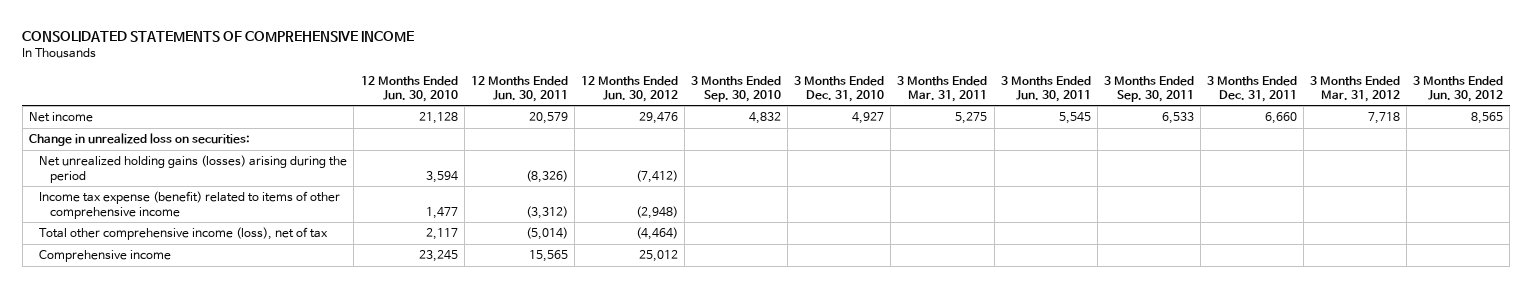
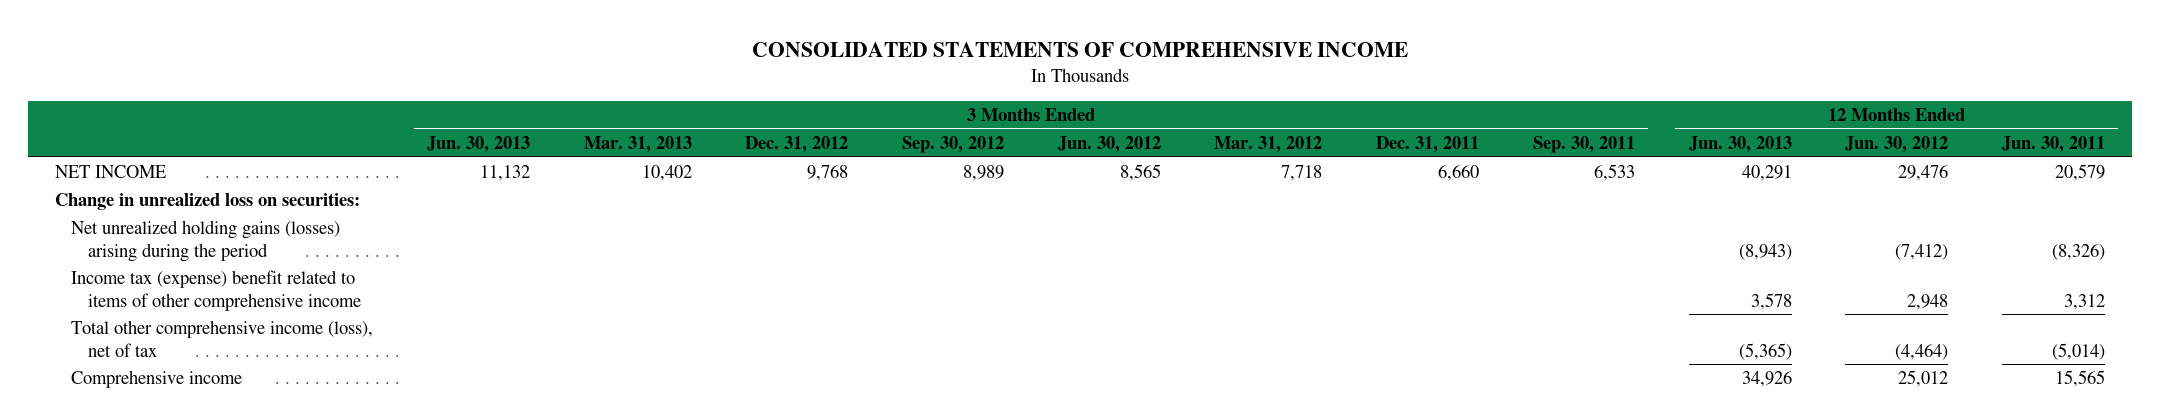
- | 12 Months Ended Jun. 30, 2010 | 12 Months Ended Jun. 30, 2011 | 12 Months Ended Jun. 30, 2012 | 3 Months Ended Sep. 30, 2010 | 3 Months Ended Dec. 31, 2010 | 3 Months Ended Mar. 31, 2011 | 3 Months Ended Jun. 30, 2011 | 3 Months Ended Sep. 30, 2011 | 3 Months Ended Dec. 31, 2011 | 3 Months Ended Mar. 31, 2012 | 3 Months Ended Jun. 30, 2012
+ | 3 Months Ended Jun. 30, 2013 | 3 Months Ended Mar. 31, 2013 | 3 Months Ended Dec. 31, 2012 | 3 Months Ended Sep. 30, 2012 | 3 Months Ended Jun. 30, 2012 | 3 Months Ended Mar. 31, 2012 | 3 Months Ended Dec. 31, 2011 | 3 Months Ended Sep. 30, 2011 | 12 Months Ended Jun. 30, 2013 | 12 Months Ended Jun. 30, 2012 | 12 Months Ended Jun. 30, 2011
- Net income | 21,128 | 20,579 | 29,476 | 4,832 | 4,927 | 5,275 | 5,545 | 6,533 | 6,660 | 7,718 | 8,565
+ NET INCOME | 11,132 | 10,402 | 9,768 | 8,989 | 8,565 | 7,718 | 6,660 | 6,533 | 40,291 | 29,476 | 20,579
- Income tax expense (benefit) related to items of other comprehensive income | 1,477 | (3,312) | (2,948) | | | | | | | |
+ Income tax (expense) benefit related to items of other comprehensive income | | | | | | | | | 3,578 | 2,948 | 3,312

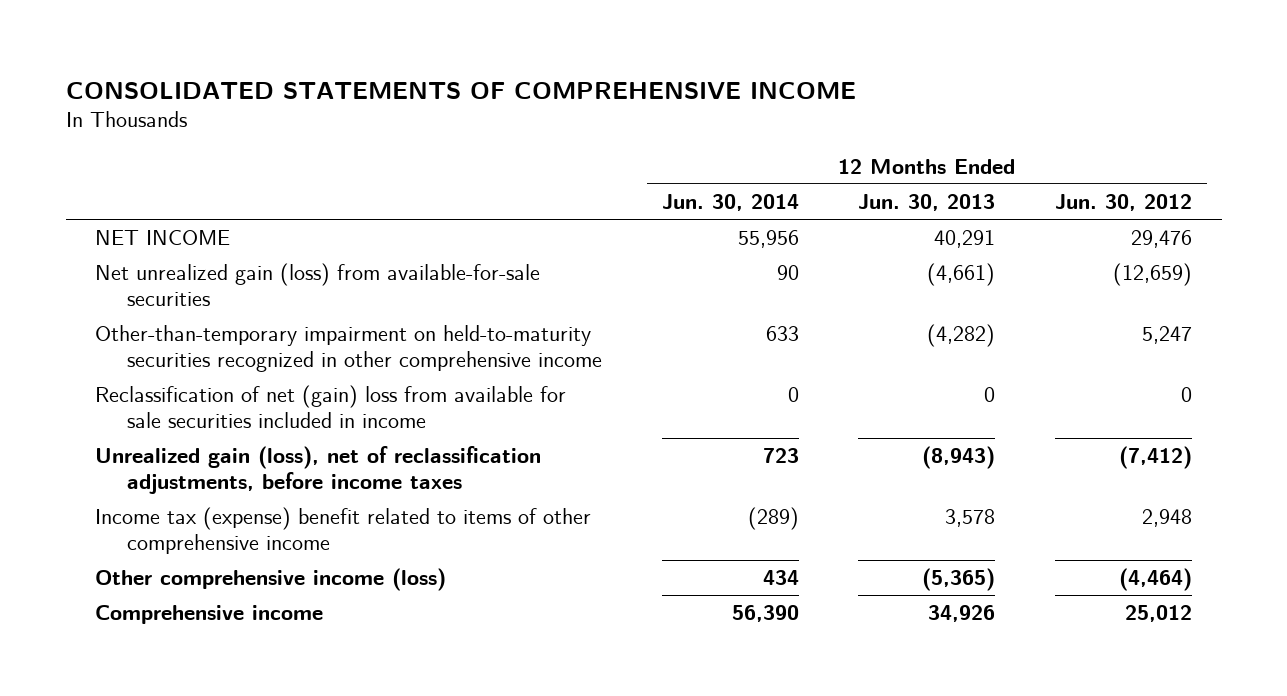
- | 3 Months Ended Jun. 30, 2013 | 3 Months Ended Mar. 31, 2013 | 3 Months Ended Dec. 31, 2012 | 3 Months Ended Sep. 30, 2012 | 3 Months Ended Jun. 30, 2012 | 3 Months Ended Mar. 31, 2012 | 3 Months Ended Dec. 31, 2011 | 3 Months Ended Sep. 30, 2011 | 12 Months Ended Jun. 30, 2013 | 12 Months Ended Jun. 30, 2012 | 12 Months Ended Jun. 30, 2011
+ | 12 Months Ended Jun. 30, 2014 | 12 Months Ended Jun. 30, 2013 | 12 Months Ended Jun. 30, 2012
- Change in unrealized loss on securities:
- Net unrealized holding gains (losses) arising during the period | | | | | | | | | (8,943) | (7,412) | (8,326)
+ Net unrealized gain (loss) from available-for-sale securities | 90 | (4,661) | (12,659)
+ Other-than-temporary impairment on held-to-maturity securities recognized in other comprehensive income | 633 | (4,282) | 5,247
+ Reclassification of net (gain) loss from available for sale securities included in income | 0 | 0 | 0
+ Unrealized gain (loss), net of reclassification adjustments, before income taxes | 723 | (8,943) | (7,412)
- Total other comprehensive income (loss), net of tax | | | | | | | | | (5,365) | (4,464) | (5,014)
+ Other comprehensive income (loss) | 434 | (5,365) | (4,464)

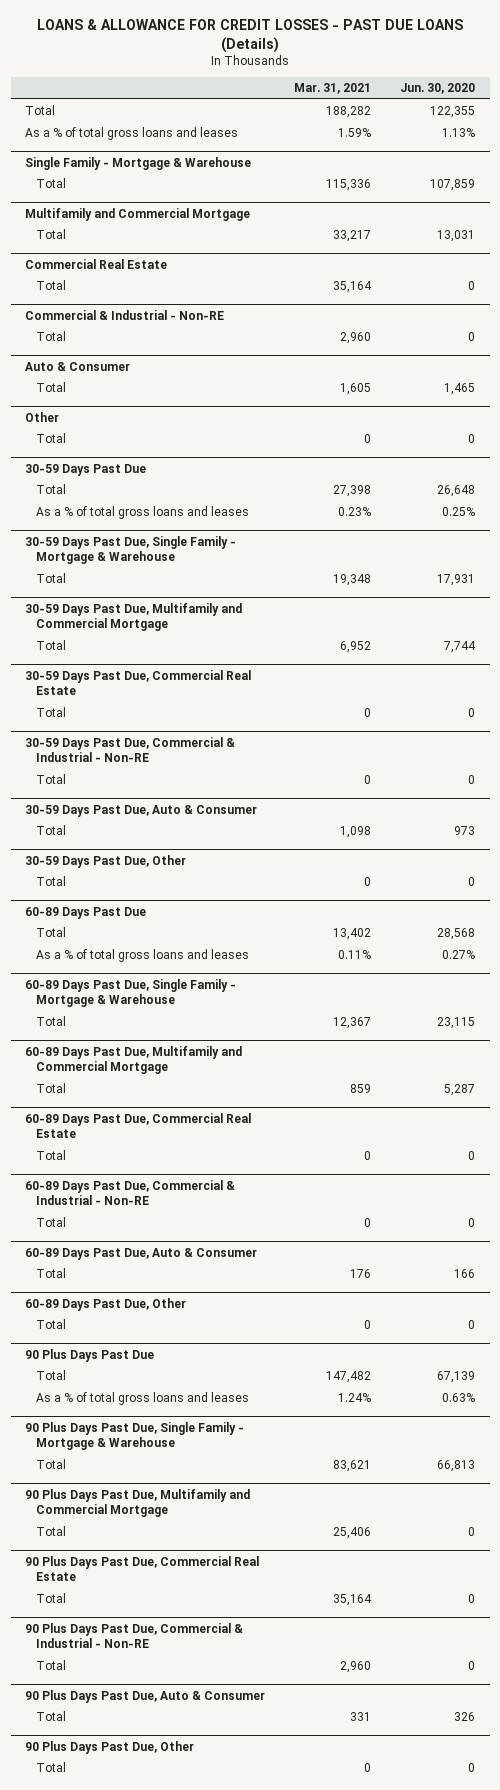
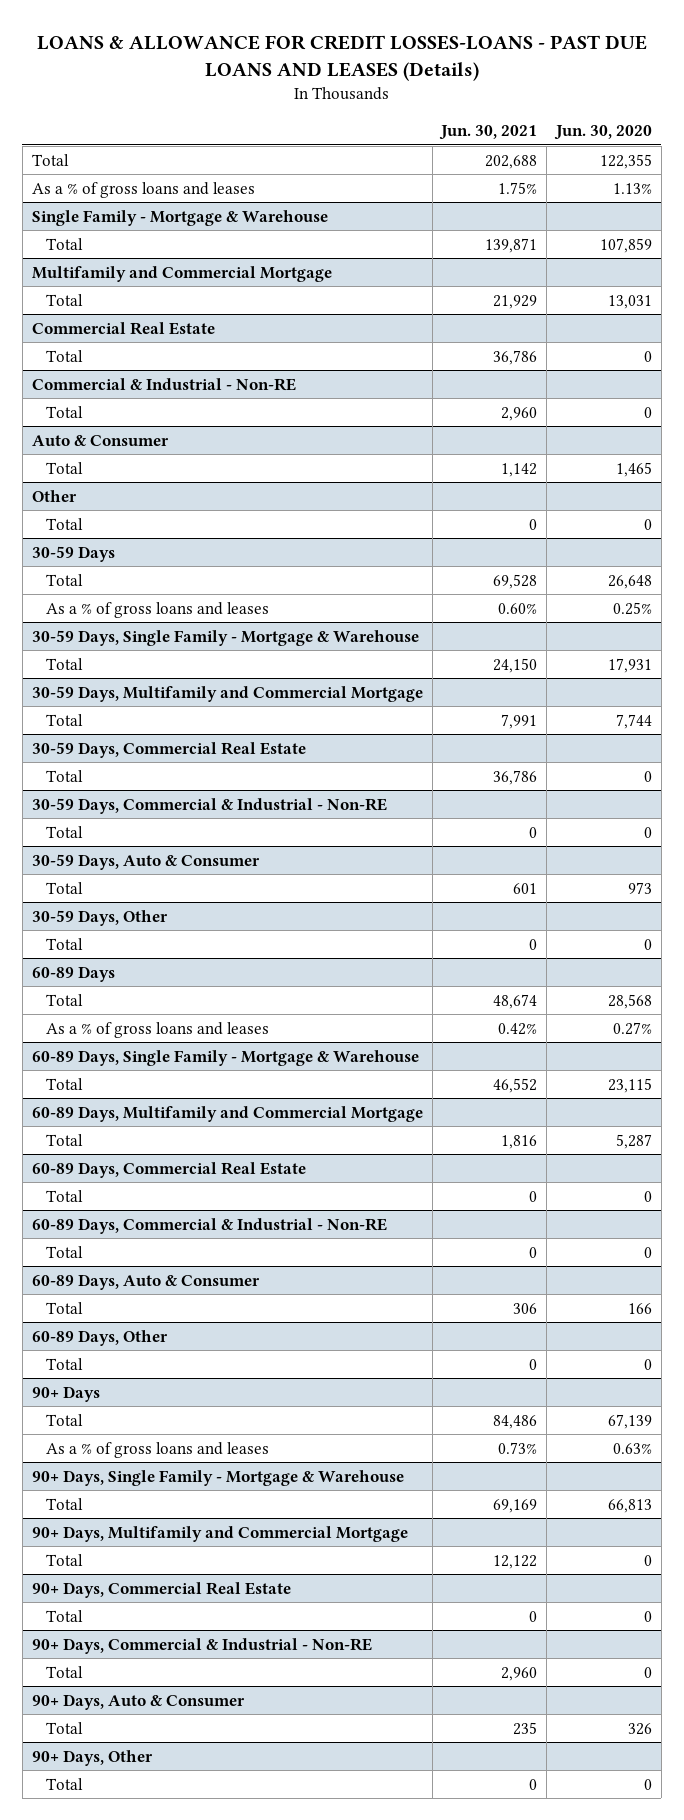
- LOANS & ALLOWANCE FOR CREDIT LOSSES - PAST DUE LOANS (Details)
+ LOANS & ALLOWANCE FOR CREDIT LOSSES-LOANS - PAST DUE LOANS AND LEASES (Details)
- | Mar. 31, 2021 | Jun. 30, 2020
+ | Jun. 30, 2021 | Jun. 30, 2020
- As a % of total gross loans and leases | 1.59% | 1.13%
+ As a % of gross loans and leases | 1.75% | 1.13%
- 30-59 Days Past Due
+ 30-59 Days
- As a % of total gross loans and leases | 0.23% | 0.25%
- 30-59 Days Past Due, Single Family - Mortgage & Warehouse
+ As a % of gross loans and leases | 0.60% | 0.25%
+ 30-59 Days, Single Family - Mortgage & Warehouse
- 30-59 Days Past Due, Multifamily and Commercial Mortgage
+ 30-59 Days, Multifamily and Commercial Mortgage
- 30-59 Days Past Due, Commercial Real Estate
+ 30-59 Days, Commercial Real Estate
- 30-59 Days Past Due, Commercial & Industrial - Non-RE
+ 30-59 Days, Commercial & Industrial - Non-RE
- 30-59 Days Past Due, Auto & Consumer
+ 30-59 Days, Auto & Consumer
- 30-59 Days Past Due, Other
+ 30-59 Days, Other
- 60-89 Days Past Due
+ 60-89 Days
- As a % of total gross loans and leases | 0.11% | 0.27%
- 60-89 Days Past Due, Single Family - Mortgage & Warehouse
+ As a % of gross loans and leases | 0.42% | 0.27%
+ 60-89 Days, Single Family - Mortgage & Warehouse
- 60-89 Days Past Due, Multifamily and Commercial Mortgage
+ 60-89 Days, Multifamily and Commercial Mortgage
- 60-89 Days Past Due, Commercial Real Estate
+ 60-89 Days, Commercial Real Estate
- 60-89 Days Past Due, Commercial & Industrial - Non-RE
+ 60-89 Days, Commercial & Industrial - Non-RE
- 60-89 Days Past Due, Auto & Consumer
+ 60-89 Days, Auto & Consumer
- 60-89 Days Past Due, Other
+ 60-89 Days, Other
- 90 Plus Days Past Due
+ 90+ Days
- As a % of total gross loans and leases | 1.24% | 0.63%
- 90 Plus Days Past Due, Single Family - Mortgage & Warehouse
+ As a % of gross loans and leases | 0.73% | 0.63%
+ 90+ Days, Single Family - Mortgage & Warehouse
- 90 Plus Days Past Due, Multifamily and Commercial Mortgage
+ 90+ Days, Multifamily and Commercial Mortgage
- 90 Plus Days Past Due, Commercial Real Estate
+ 90+ Days, Commercial Real Estate
- 90 Plus Days Past Due, Commercial & Industrial - Non-RE
+ 90+ Days, Commercial & Industrial - Non-RE
- 90 Plus Days Past Due, Auto & Consumer
+ 90+ Days, Auto & Consumer
- 90 Plus Days Past Due, Other
+ 90+ Days, Other

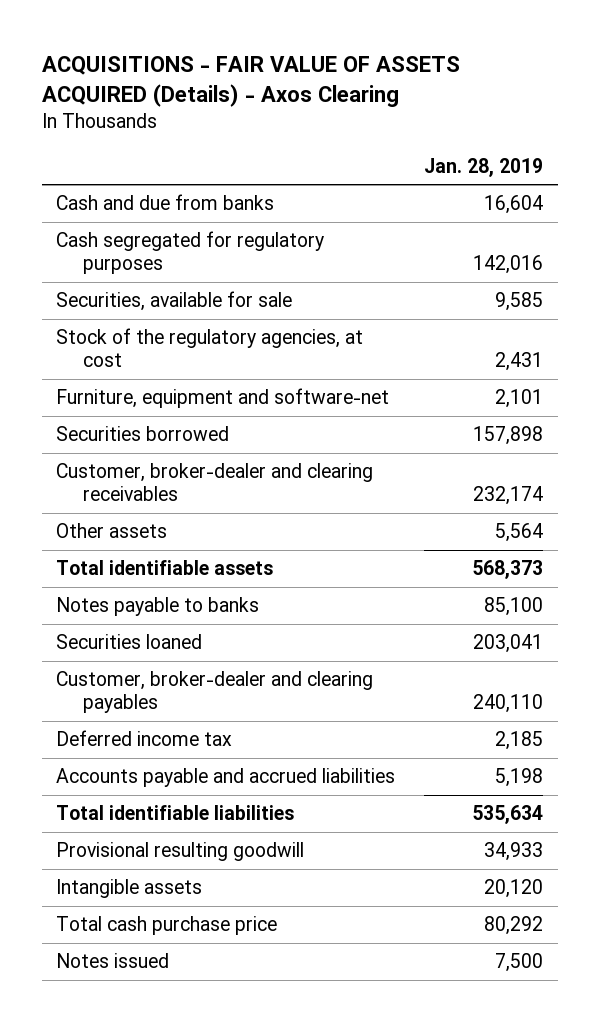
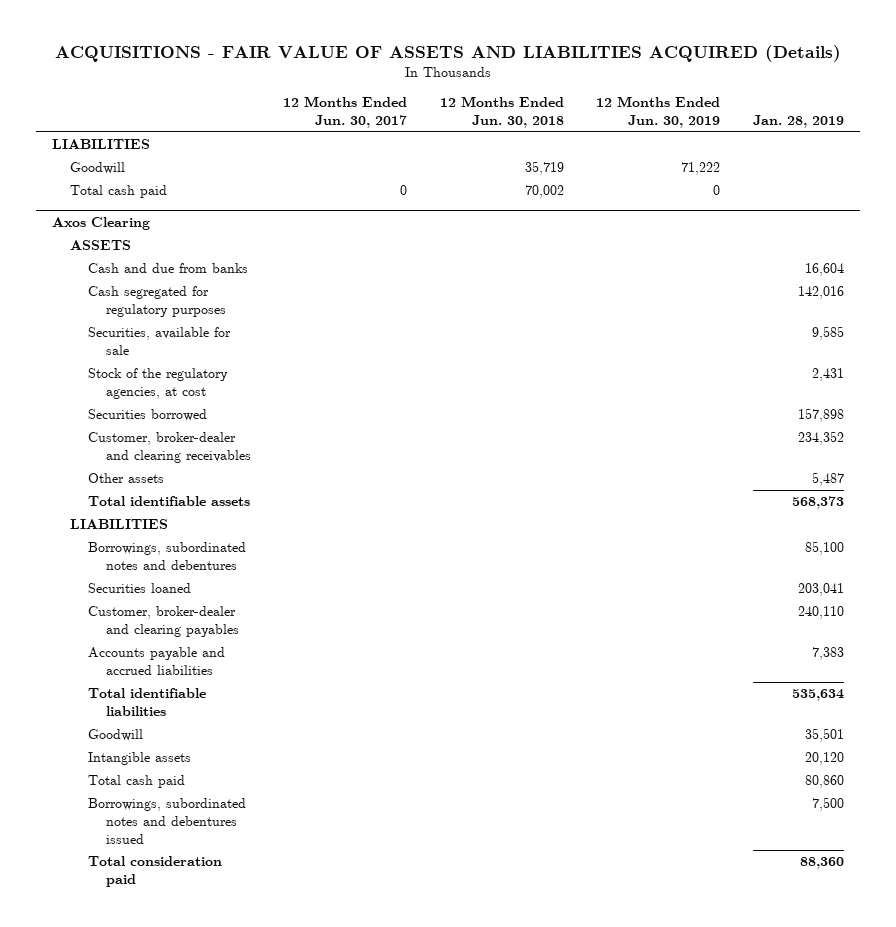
- ACQUISITIONS - FAIR VALUE OF ASSETS ACQUIRED (Details) - Axos Clearing
+ ACQUISITIONS - FAIR VALUE OF ASSETS AND LIABILITIES ACQUIRED (Details)
- | Jan. 28, 2019
+ | 12 Months Ended Jun. 30, 2017 | 12 Months Ended Jun. 30, 2018 | 12 Months Ended Jun. 30, 2019 | Jan. 28, 2019
+ LIABILITIES
+ Goodwill | | 35,719 | 71,222 |
+ Total cash paid | 0 | 70,002 | 0 |
+ Axos Clearing
+ ASSETS
- Furniture, equipment and software-net | 2,101
- Customer, broker-dealer and clearing receivables | 232,174
- Other assets | 5,564
+ Customer, broker-dealer and clearing receivables | | | | 234,352
+ Other assets | | | | 5,487
- Notes payable to banks | 85,100
+ LIABILITIES
+ Borrowings, subordinated notes and debentures | | | | 85,100
- Deferred income tax | 2,185
- Accounts payable and accrued liabilities | 5,198
+ Accounts payable and accrued liabilities | | | | 7,383
- Provisional resulting goodwill | 34,933
+ Goodwill | | | | 35,501
- Total cash purchase price | 80,292
- Notes issued | 7,500
+ Total cash paid | | | | 80,860
+ Borrowings, subordinated notes and debentures issued | | | | 7,500
+ Total consideration paid | | | | 88,360

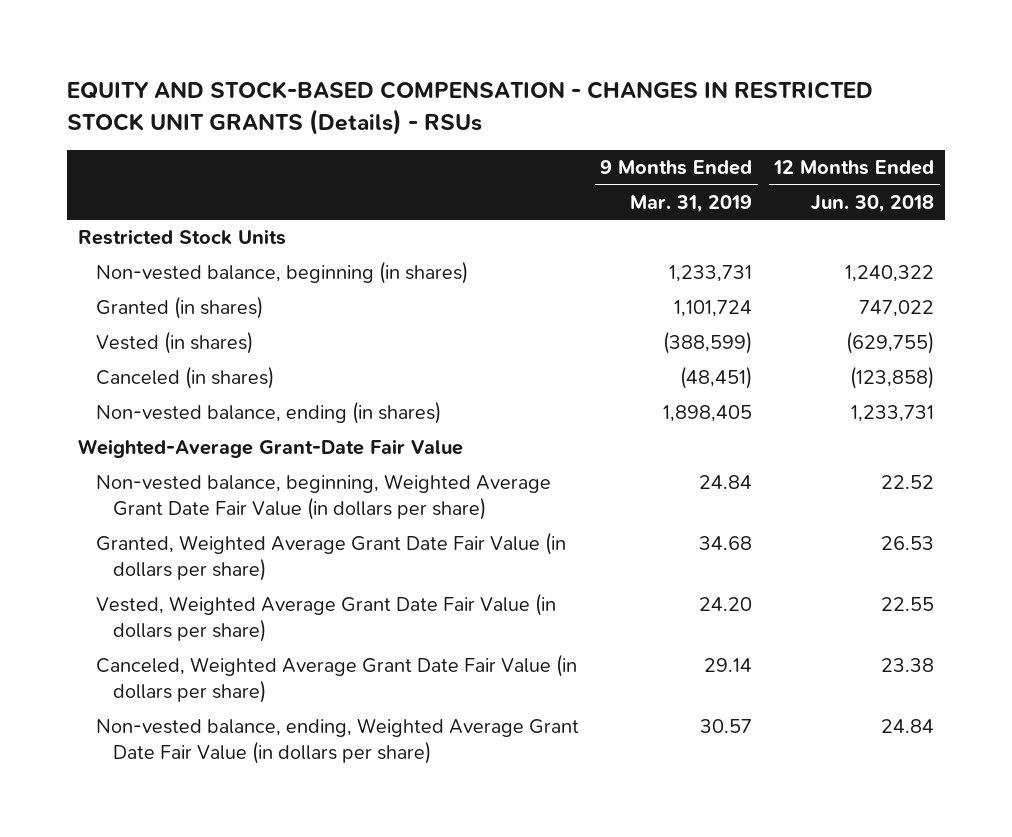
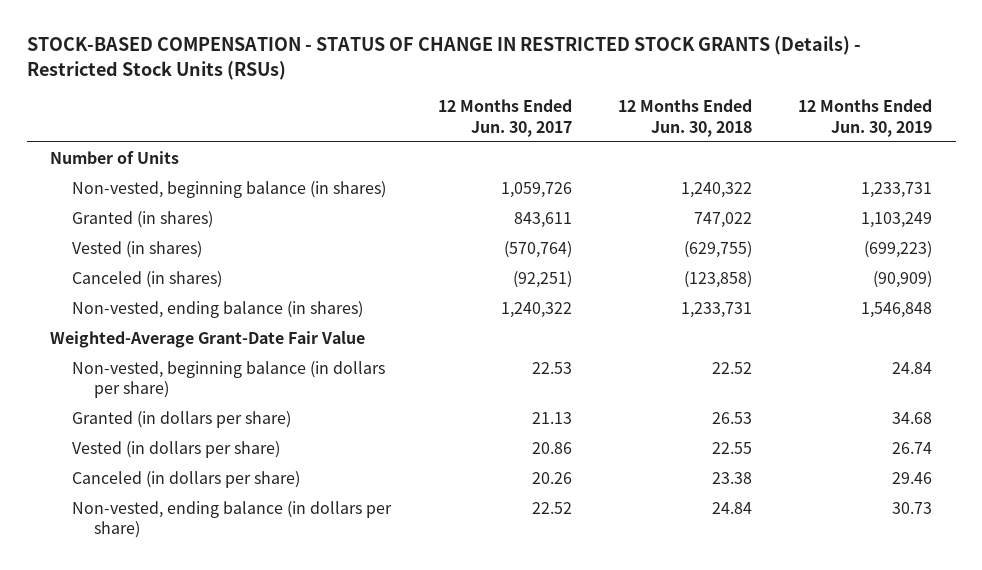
- EQUITY AND STOCK-BASED COMPENSATION - CHANGES IN RESTRICTED STOCK UNIT GRANTS (Details) - RSUs
+ STOCK-BASED COMPENSATION - STATUS OF CHANGE IN RESTRICTED STOCK GRANTS (Details) - Restricted Stock Units (RSUs)
- | 9 Months Ended Mar. 31, 2019 | 12 Months Ended Jun. 30, 2018
+ | 12 Months Ended Jun. 30, 2017 | 12 Months Ended Jun. 30, 2018 | 12 Months Ended Jun. 30, 2019
- Restricted Stock Units
- Non-vested balance, beginning (in shares) | 1,233,731 | 1,240,322
+ Number of Units
+ Non-vested, beginning balance (in shares) | 1,059,726 | 1,240,322 | 1,233,731
- Non-vested balance, ending (in shares) | 1,898,405 | 1,233,731
+ Non-vested, ending balance (in shares) | 1,240,322 | 1,233,731 | 1,546,848
- Non-vested balance, beginning, Weighted Average Grant Date Fair Value (in dollars per share) | 24.84 | 22.52
- Granted, Weighted Average Grant Date Fair Value (in dollars per share) | 34.68 | 26.53
- Vested, Weighted Average Grant Date Fair Value (in dollars per share) | 24.20 | 22.55
- Canceled, Weighted Average Grant Date Fair Value (in dollars per share) | 29.14 | 23.38
- Non-vested balance, ending, Weighted Average Grant Date Fair Value (in dollars per share) | 30.57 | 24.84
+ Non-vested, beginning balance (in dollars per share) | 22.53 | 22.52 | 24.84
+ Granted (in dollars per share) | 21.13 | 26.53 | 34.68
+ Vested (in dollars per share) | 20.86 | 22.55 | 26.74
+ Canceled (in dollars per share) | 20.26 | 23.38 | 29.46
+ Non-vested, ending balance (in dollars per share) | 22.52 | 24.84 | 30.73

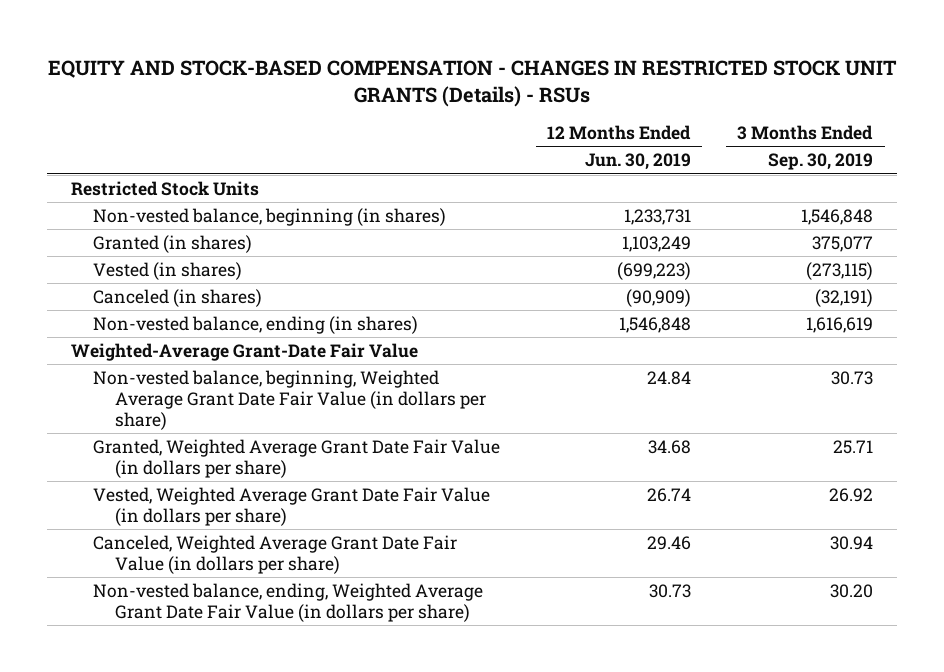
- STOCK-BASED COMPENSATION - STATUS OF CHANGE IN RESTRICTED STOCK GRANTS (Details) - Restricted Stock Units (RSUs)
+ EQUITY AND STOCK-BASED COMPENSATION - CHANGES IN RESTRICTED STOCK UNIT GRANTS (Details) - RSUs
- | 12 Months Ended Jun. 30, 2017 | 12 Months Ended Jun. 30, 2018 | 12 Months Ended Jun. 30, 2019
+ | 12 Months Ended Jun. 30, 2019 | 3 Months Ended Sep. 30, 2019
- Number of Units
- Non-vested, beginning balance (in shares) | 1,059,726 | 1,240,322 | 1,233,731
+ Restricted Stock Units
+ Non-vested balance, beginning (in shares) | 1,233,731 | 1,546,848
- Non-vested, ending balance (in shares) | 1,240,322 | 1,233,731 | 1,546,848
+ Non-vested balance, ending (in shares) | 1,546,848 | 1,616,619
- Non-vested, beginning balance (in dollars per share) | 22.53 | 22.52 | 24.84
- Granted (in dollars per share) | 21.13 | 26.53 | 34.68
- Vested (in dollars per share) | 20.86 | 22.55 | 26.74
- Canceled (in dollars per share) | 20.26 | 23.38 | 29.46
- Non-vested, ending balance (in dollars per share) | 22.52 | 24.84 | 30.73
+ Non-vested balance, beginning, Weighted Average Grant Date Fair Value (in dollars per share) | 24.84 | 30.73
+ Granted, Weighted Average Grant Date Fair Value (in dollars per share) | 34.68 | 25.71
+ Vested, Weighted Average Grant Date Fair Value (in dollars per share) | 26.74 | 26.92
+ Canceled, Weighted Average Grant Date Fair Value (in dollars per share) | 29.46 | 30.94
+ Non-vested balance, ending, Weighted Average Grant Date Fair Value (in dollars per share) | 30.73 | 30.20

